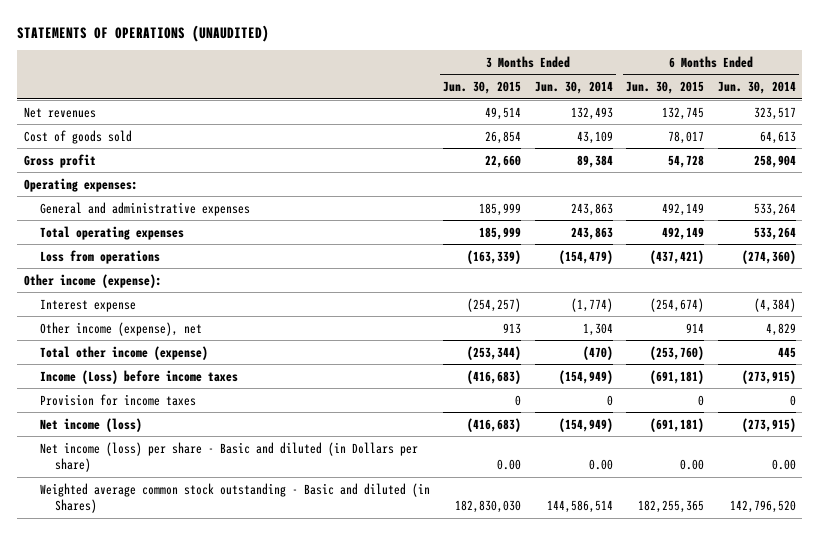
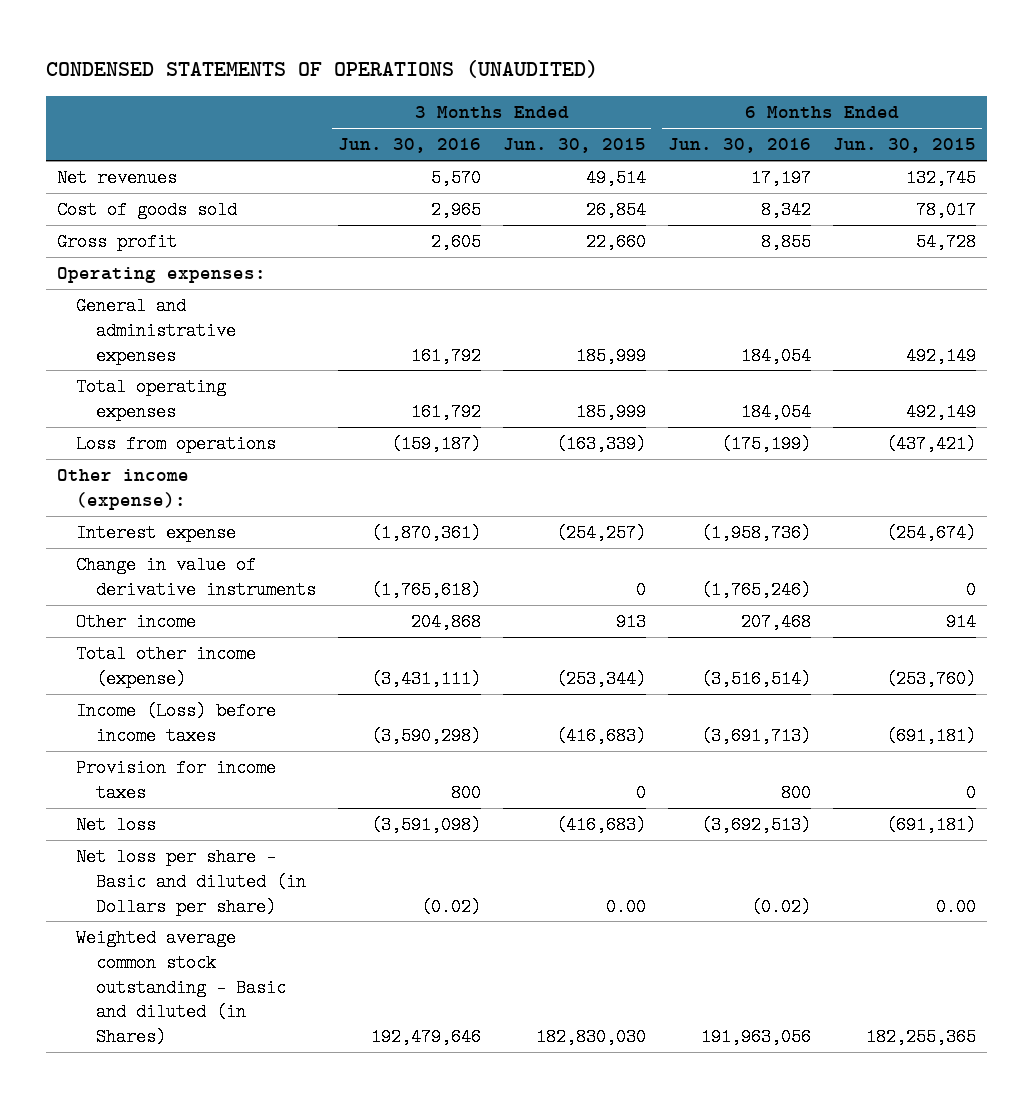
- STATEMENTS OF OPERATIONS (UNAUDITED)
+ CONDENSED STATEMENTS OF OPERATIONS (UNAUDITED)
- | 3 Months Ended Jun. 30, 2015 | 3 Months Ended Jun. 30, 2014 | 6 Months Ended Jun. 30, 2015 | 6 Months Ended Jun. 30, 2014
+ | 3 Months Ended Jun. 30, 2016 | 3 Months Ended Jun. 30, 2015 | 6 Months Ended Jun. 30, 2016 | 6 Months Ended Jun. 30, 2015
- Other income (expense), net | 913 | 1,304 | 914 | 4,829
+ Change in value of derivative instruments | (1,765,618) | 0 | (1,765,246) | 0
+ Other income | 204,868 | 913 | 207,468 | 914
- Net income (loss) | (416,683) | (154,949) | (691,181) | (273,915)
- Net income (loss) per share - Basic and diluted (in Dollars per share) | 0.00 | 0.00 | 0.00 | 0.00
+ Net loss | (3,591,098) | (416,683) | (3,692,513) | (691,181)
+ Net loss per share - Basic and diluted (in Dollars per share) | (0.02) | 0.00 | (0.02) | 0.00

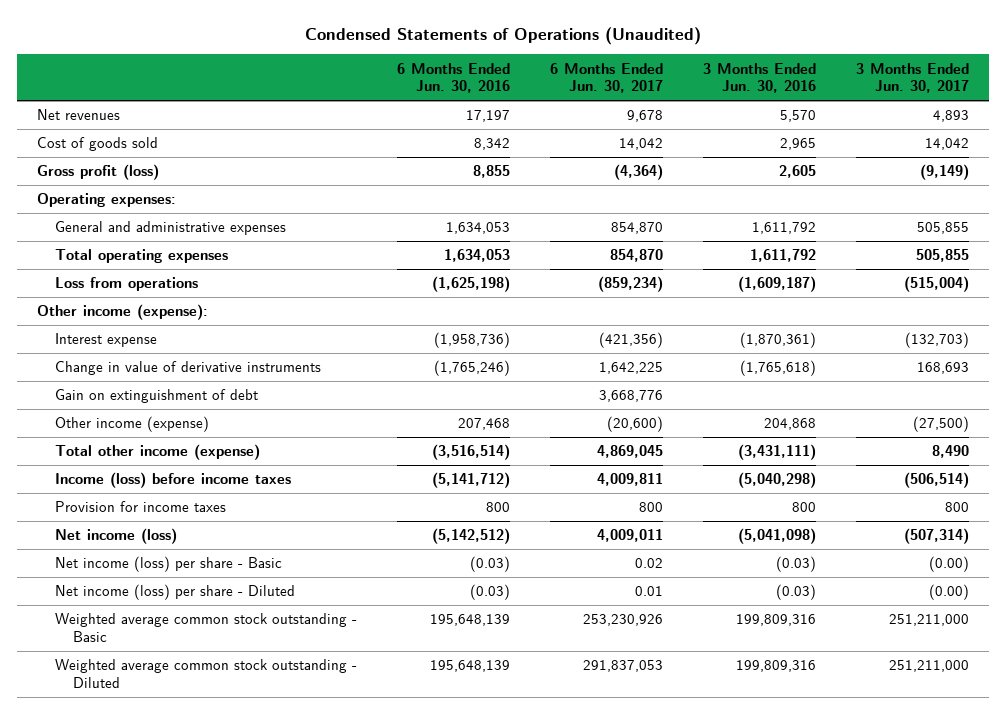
- CONDENSED STATEMENTS OF OPERATIONS (UNAUDITED)
+ Condensed Statements of Operations (Unaudited)
- | 3 Months Ended Jun. 30, 2016 | 3 Months Ended Jun. 30, 2015 | 6 Months Ended Jun. 30, 2016 | 6 Months Ended Jun. 30, 2015
+ | 6 Months Ended Jun. 30, 2016 | 6 Months Ended Jun. 30, 2017 | 3 Months Ended Jun. 30, 2016 | 3 Months Ended Jun. 30, 2017
- Gross profit | 2,605 | 22,660 | 8,855 | 54,728
+ Gross profit (loss) | 8,855 | (4,364) | 2,605 | (9,149)
- General and administrative expenses | 161,792 | 185,999 | 184,054 | 492,149
- Total operating expenses | 161,792 | 185,999 | 184,054 | 492,149
- Loss from operations | (159,187) | (163,339) | (175,199) | (437,421)
+ General and administrative expenses | 1,634,053 | 854,870 | 1,611,792 | 505,855
+ Total operating expenses | 1,634,053 | 854,870 | 1,611,792 | 505,855
+ Loss from operations | (1,625,198) | (859,234) | (1,609,187) | (515,004)
- Other income | 204,868 | 913 | 207,468 | 914
+ Gain on extinguishment of debt | | 3,668,776 | |
+ Other income (expense) | 207,468 | (20,600) | 204,868 | (27,500)
- Income (Loss) before income taxes | (3,590,298) | (416,683) | (3,691,713) | (691,181)
+ Income (loss) before income taxes | (5,141,712) | 4,009,811 | (5,040,298) | (506,514)
- Net loss | (3,591,098) | (416,683) | (3,692,513) | (691,181)
- Net loss per share - Basic and diluted (in Dollars per share) | (0.02) | 0.00 | (0.02) | 0.00
- Weighted average common stock outstanding - Basic and diluted (in Shares) | 192,479,646 | 182,830,030 | 191,963,056 | 182,255,365
+ Net income (loss) | (5,142,512) | 4,009,011 | (5,041,098) | (507,314)
+ Net income (loss) per share - Basic | (0.03) | 0.02 | (0.03) | (0.00)
+ Net income (loss) per share - Diluted | (0.03) | 0.01 | (0.03) | (0.00)
+ Weighted average common stock outstanding - Basic | 195,648,139 | 253,230,926 | 199,809,316 | 251,211,000
+ Weighted average common stock outstanding - Diluted | 195,648,139 | 291,837,053 | 199,809,316 | 251,211,000

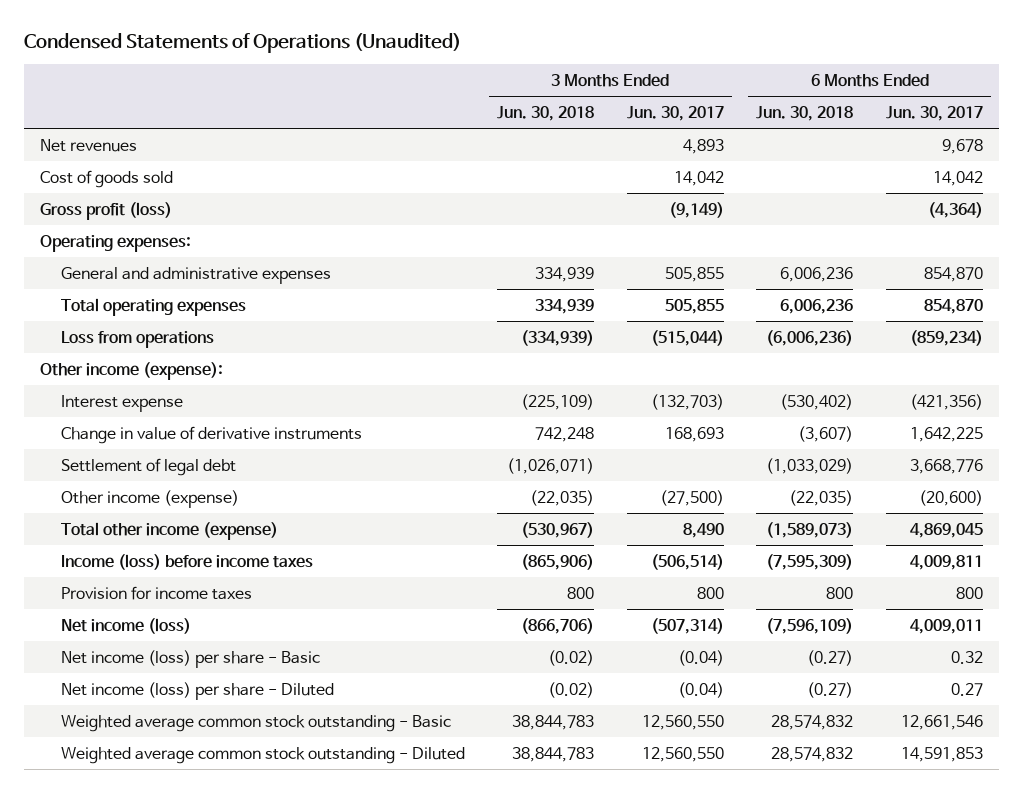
- | 6 Months Ended Jun. 30, 2016 | 6 Months Ended Jun. 30, 2017 | 3 Months Ended Jun. 30, 2016 | 3 Months Ended Jun. 30, 2017
+ | 3 Months Ended Jun. 30, 2018 | 3 Months Ended Jun. 30, 2017 | 6 Months Ended Jun. 30, 2018 | 6 Months Ended Jun. 30, 2017
- Loss from operations | (1,625,198) | (859,234) | (1,609,187) | (515,004)
+ Loss from operations | (334,939) | (515,044) | (6,006,236) | (859,234)
- Gain on extinguishment of debt | | 3,668,776 | |
+ Settlement of legal debt | (1,026,071) | | (1,033,029) | 3,668,776
- Net income (loss) per share - Basic | (0.03) | 0.02 | (0.03) | (0.00)
- Net income (loss) per share - Diluted | (0.03) | 0.01 | (0.03) | (0.00)
- Weighted average common stock outstanding - Basic | 195,648,139 | 253,230,926 | 199,809,316 | 251,211,000
- Weighted average common stock outstanding - Diluted | 195,648,139 | 291,837,053 | 199,809,316 | 251,211,000
+ Net income (loss) per share - Basic | (0.02) | (0.04) | (0.27) | 0.32
+ Net income (loss) per share - Diluted | (0.02) | (0.04) | (0.27) | 0.27
+ Weighted average common stock outstanding - Basic | 38,844,783 | 12,560,550 | 28,574,832 | 12,661,546
+ Weighted average common stock outstanding - Diluted | 38,844,783 | 12,560,550 | 28,574,832 | 14,591,853

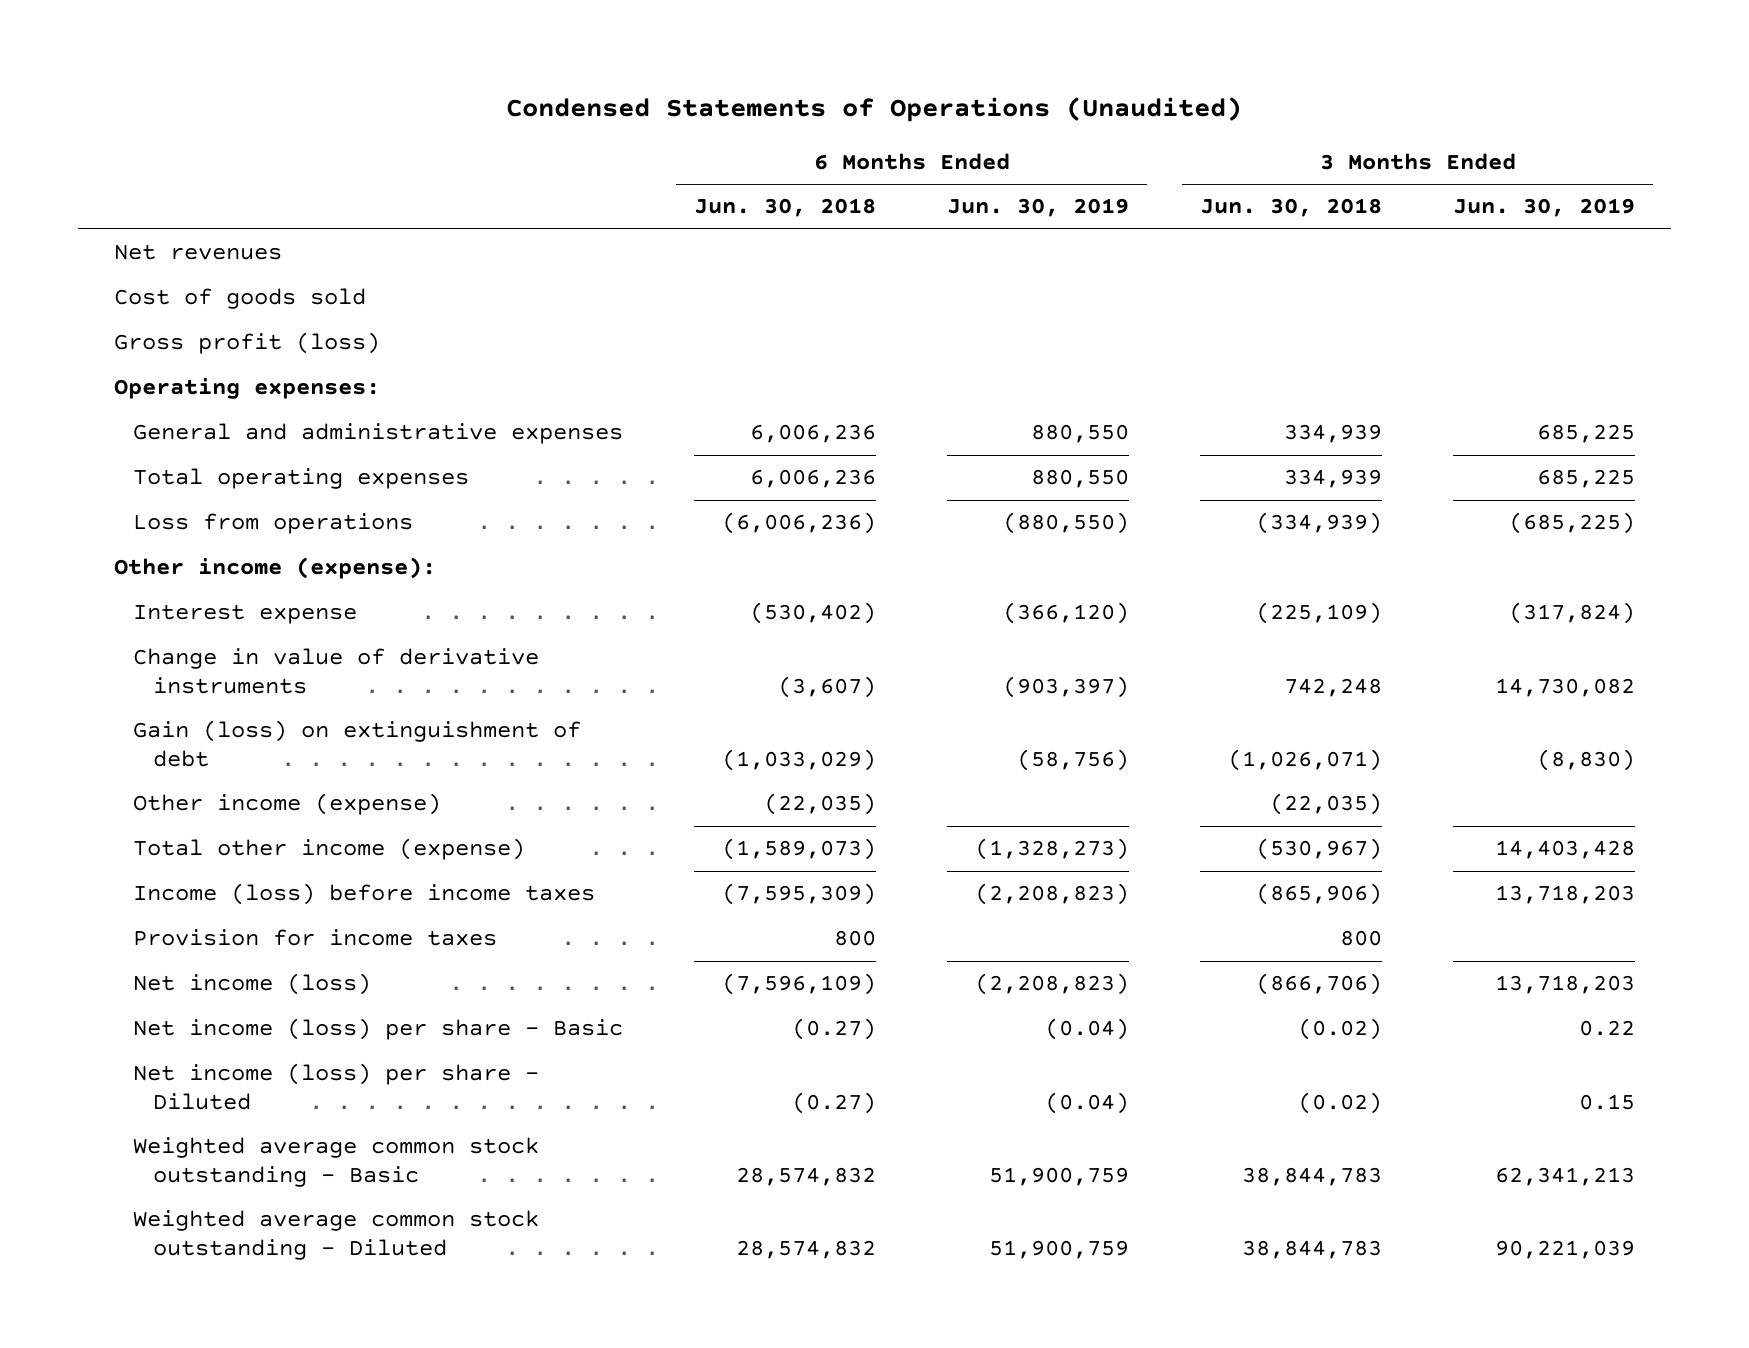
- | 3 Months Ended Jun. 30, 2018 | 3 Months Ended Jun. 30, 2017 | 6 Months Ended Jun. 30, 2018 | 6 Months Ended Jun. 30, 2017
+ | 6 Months Ended Jun. 30, 2018 | 6 Months Ended Jun. 30, 2019 | 3 Months Ended Jun. 30, 2018 | 3 Months Ended Jun. 30, 2019
- Settlement of legal debt | (1,026,071) | | (1,033,029) | 3,668,776
+ Gain (loss) on extinguishment of debt | (1,033,029) | (58,756) | (1,026,071) | (8,830)

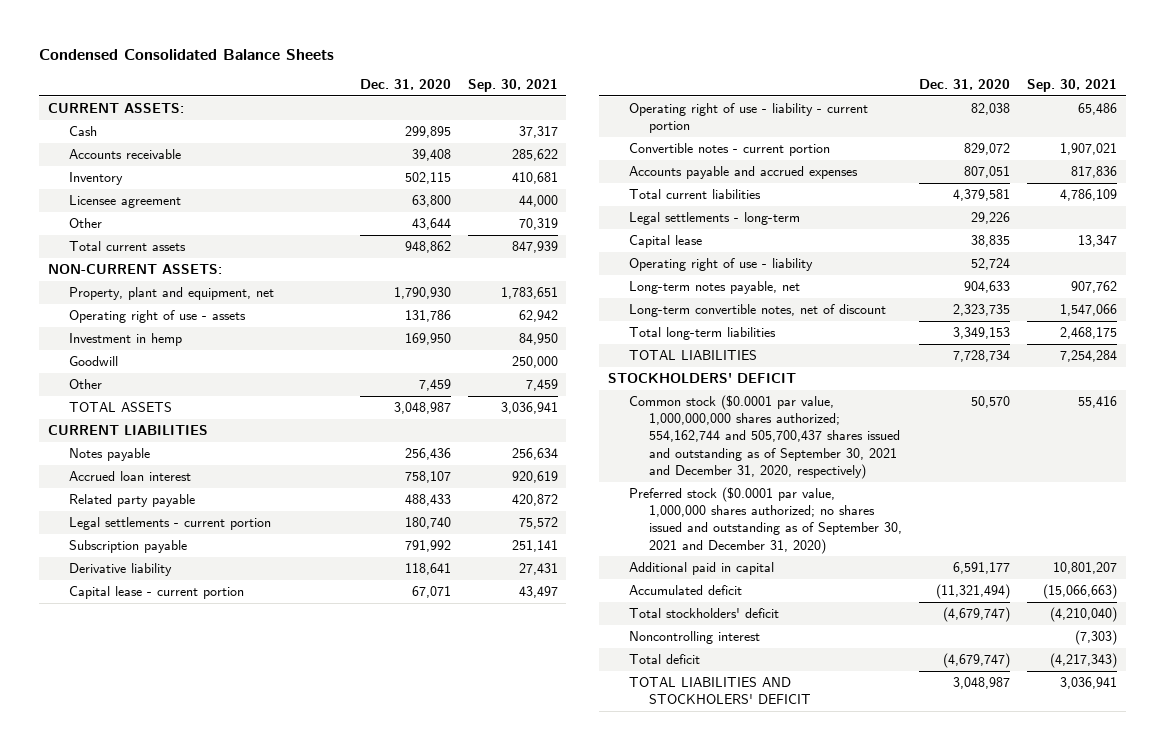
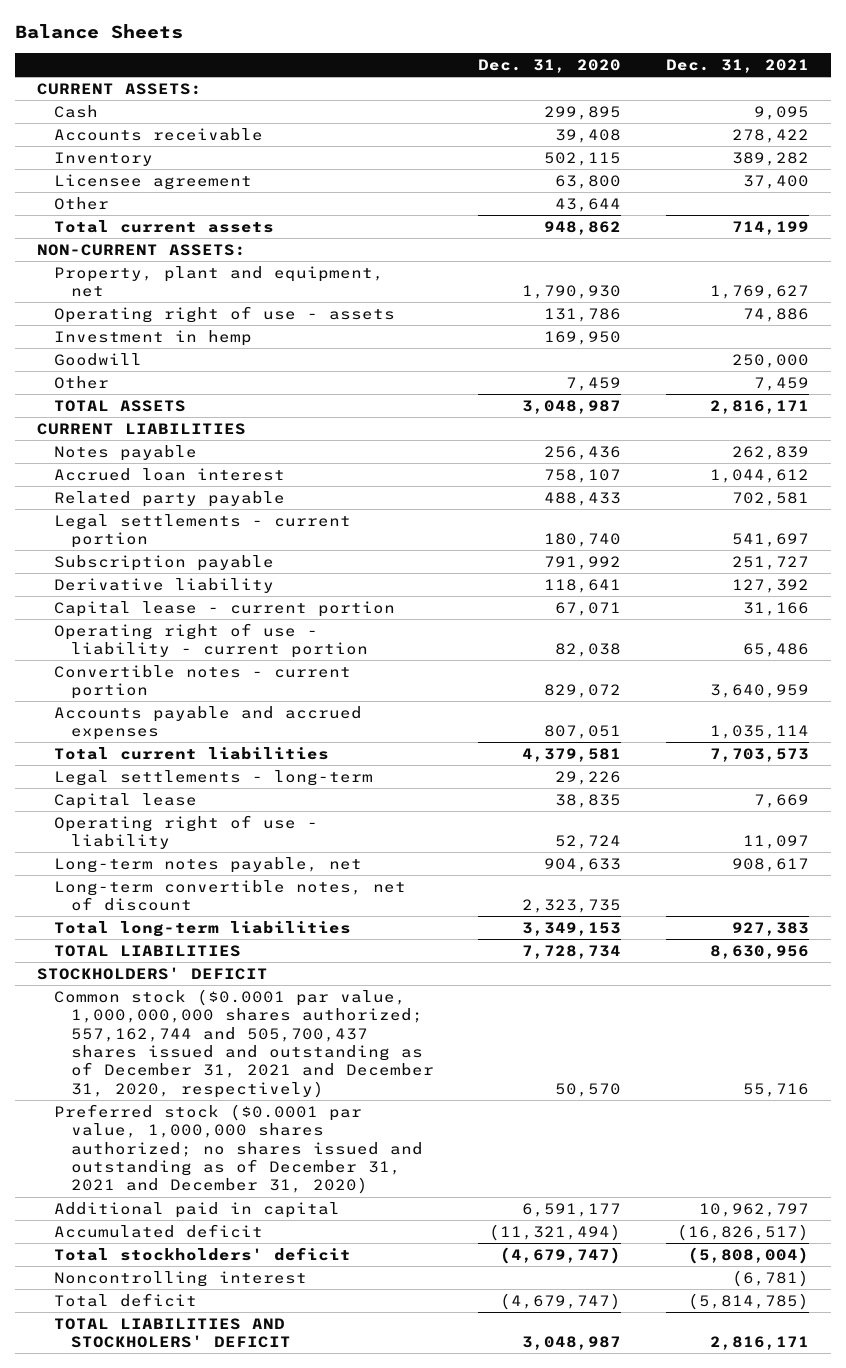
- Condensed Consolidated Balance Sheets
+ Balance Sheets
- | Dec. 31, 2020 | Sep. 30, 2021
+ | Dec. 31, 2020 | Dec. 31, 2021
- Common stock ($0.0001 par value, 1,000,000,000 shares authorized; 554,162,744 and 505,700,437 shares issued and outstanding as of September 30, 2021 and December 31, 2020, respectively) | 50,570 | 55,416
- Preferred stock ($0.0001 par value, 1,000,000 shares authorized; no shares issued and outstanding as of September 30, 2021 and December 31, 2020)
+ Common stock ($0.0001 par value, 1,000,000,000 shares authorized; 557,162,744 and 505,700,437 shares issued and outstanding as of December 31, 2021 and December 31, 2020, respectively) | 50,570 | 55,716
+ Preferred stock ($0.0001 par value, 1,000,000 shares authorized; no shares issued and outstanding as of December 31, 2021 and December 31, 2020)

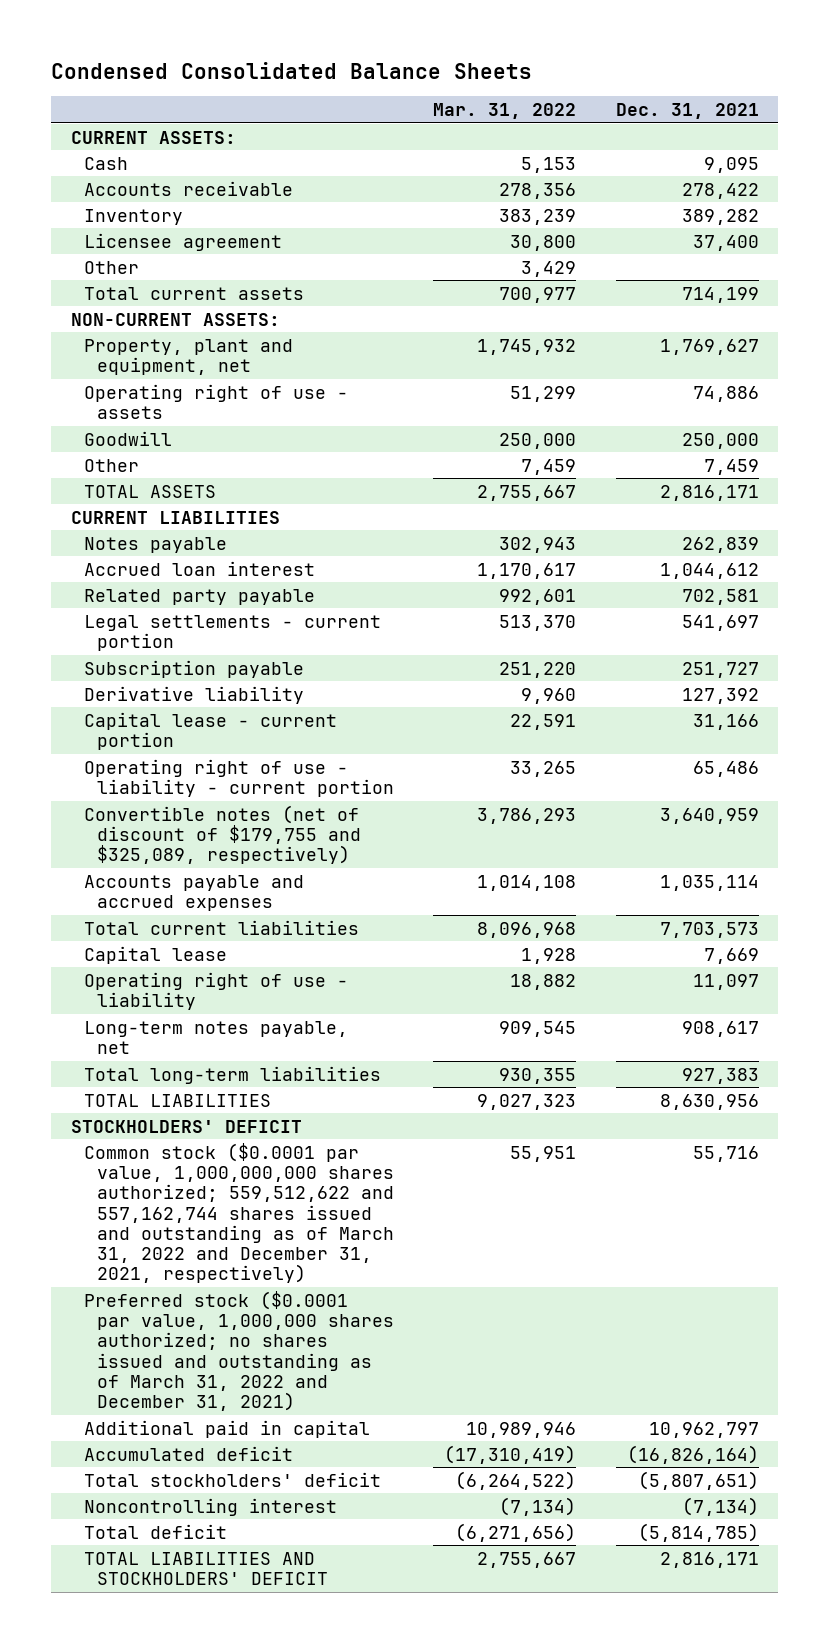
- Balance Sheets
+ Condensed Consolidated Balance Sheets
- | Dec. 31, 2020 | Dec. 31, 2021
+ | Mar. 31, 2022 | Dec. 31, 2021
- Investment in hemp | 169,950 |
- Convertible notes - current portion | 829,072 | 3,640,959
+ Convertible notes (net of discount of $179,755 and $325,089, respectively) | 3,786,293 | 3,640,959
- Legal settlements - long-term | 29,226 |
- Long-term convertible notes, net of discount | 2,323,735 |
- Common stock ($0.0001 par value, 1,000,000,000 shares authorized; 557,162,744 and 505,700,437 shares issued and outstanding as of December 31, 2021 and December 31, 2020, respectively) | 50,570 | 55,716
- Preferred stock ($0.0001 par value, 1,000,000 shares authorized; no shares issued and outstanding as of December 31, 2021 and December 31, 2020)
+ Common stock ($0.0001 par value, 1,000,000,000 shares authorized; 559,512,622 and 557,162,744 shares issued and outstanding as of March 31, 2022 and December 31, 2021, respectively) | 55,951 | 55,716
+ Preferred stock ($0.0001 par value, 1,000,000 shares authorized; no shares issued and outstanding as of March 31, 2022 and December 31, 2021)
- Accumulated deficit | (11,321,494) | (16,826,517)
- Total stockholders' deficit | (4,679,747) | (5,808,004)
- Noncontrolling interest | | (6,781)
+ Accumulated deficit | (17,310,419) | (16,826,164)
+ Total stockholders' deficit | (6,264,522) | (5,807,651)
+ Noncontrolling interest | (7,134) | (7,134)
- TOTAL LIABILITIES AND STOCKHOLERS' DEFICIT | 3,048,987 | 2,816,171
+ TOTAL LIABILITIES AND STOCKHOLDERS' DEFICIT | 2,755,667 | 2,816,171

